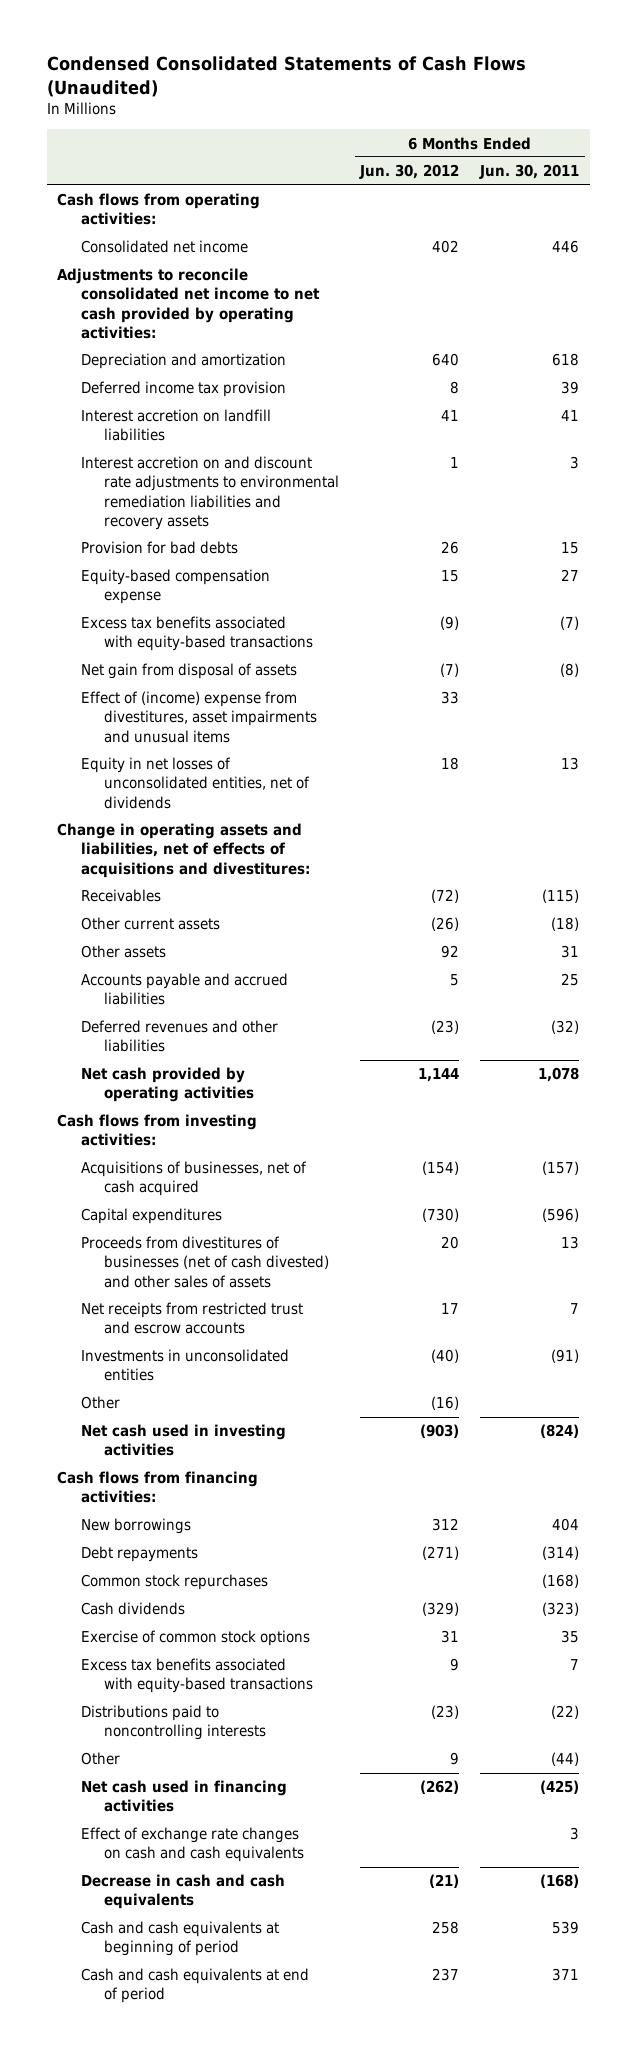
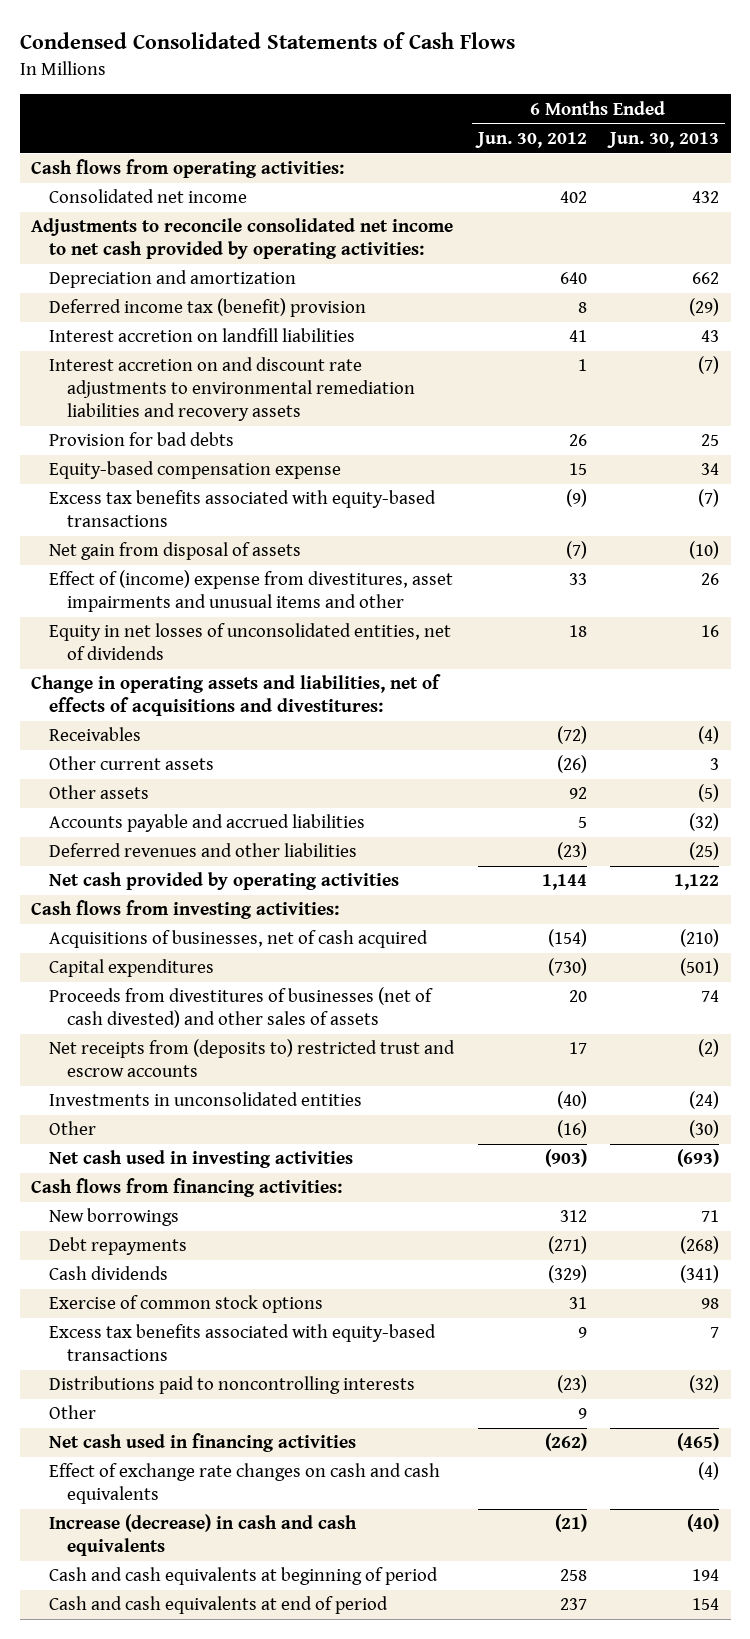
- Condensed Consolidated Statements of Cash Flows (Unaudited)
+ Condensed Consolidated Statements of Cash Flows
- | 6 Months Ended Jun. 30, 2012 | 6 Months Ended Jun. 30, 2011
+ | 6 Months Ended Jun. 30, 2012 | 6 Months Ended Jun. 30, 2013
- Deferred income tax provision | 8 | 39
+ Deferred income tax (benefit) provision | 8 | (29)
- Effect of (income) expense from divestitures, asset impairments and unusual items | 33 |
+ Effect of (income) expense from divestitures, asset impairments and unusual items and other | 33 | 26
- Net receipts from restricted trust and escrow accounts | 17 | 7
+ Net receipts from (deposits to) restricted trust and escrow accounts | 17 | (2)
- Common stock repurchases | | (168)
- Decrease in cash and cash equivalents | (21) | (168)
+ Increase (decrease) in cash and cash equivalents | (21) | (40)

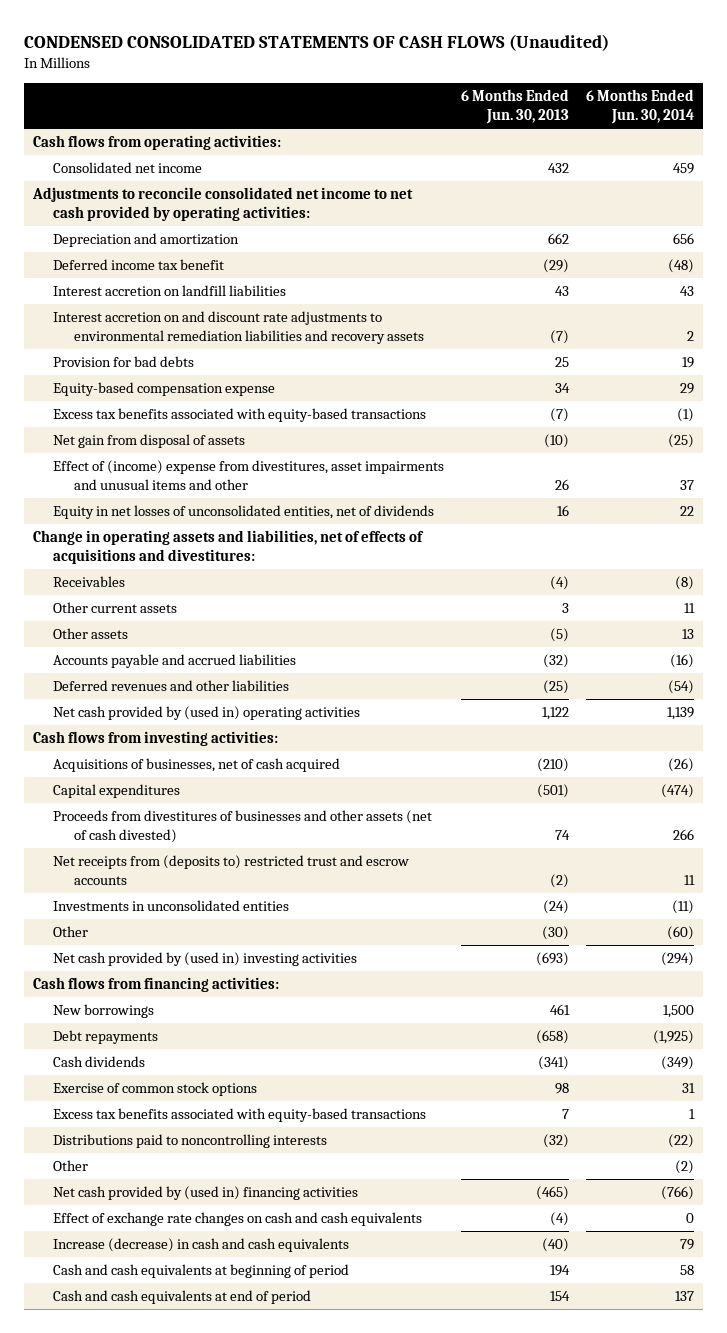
- Condensed Consolidated Statements of Cash Flows
+ CONDENSED CONSOLIDATED STATEMENTS OF CASH FLOWS (Unaudited)
- | 6 Months Ended Jun. 30, 2012 | 6 Months Ended Jun. 30, 2013
+ | 6 Months Ended Jun. 30, 2013 | 6 Months Ended Jun. 30, 2014
- Deferred income tax (benefit) provision | 8 | (29)
+ Deferred income tax benefit | (29) | (48)
- Net cash provided by operating activities | 1,144 | 1,122
+ Net cash provided by (used in) operating activities | 1,122 | 1,139
- Proceeds from divestitures of businesses (net of cash divested) and other sales of assets | 20 | 74
+ Proceeds from divestitures of businesses and other assets (net of cash divested) | 74 | 266
- Net cash used in investing activities | (903) | (693)
+ Net cash provided by (used in) investing activities | (693) | (294)
- New borrowings | 312 | 71
- Debt repayments | (271) | (268)
+ New borrowings | 461 | 1,500
+ Debt repayments | (658) | (1,925)
- Net cash used in financing activities | (262) | (465)
+ Net cash provided by (used in) financing activities | (465) | (766)

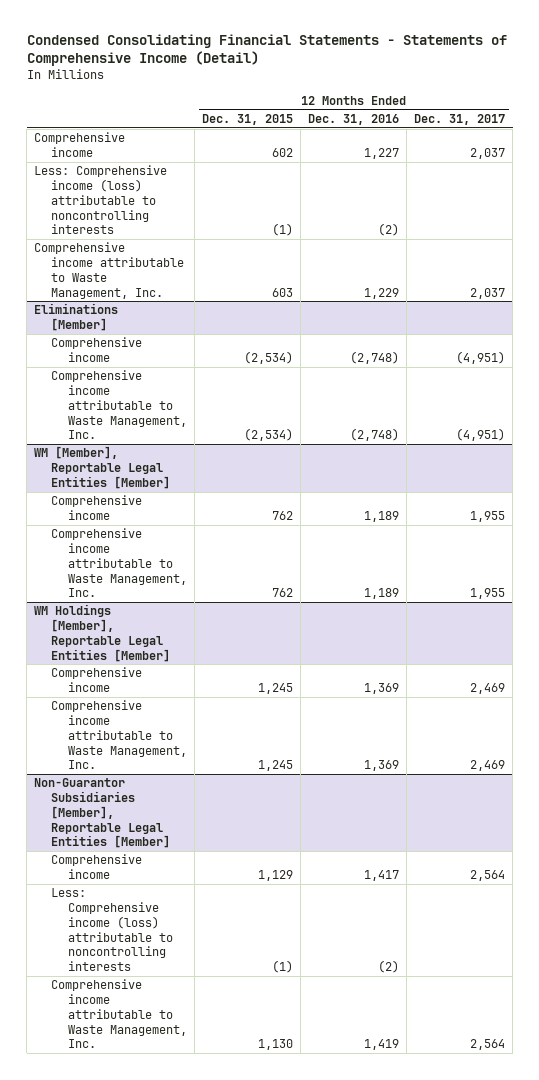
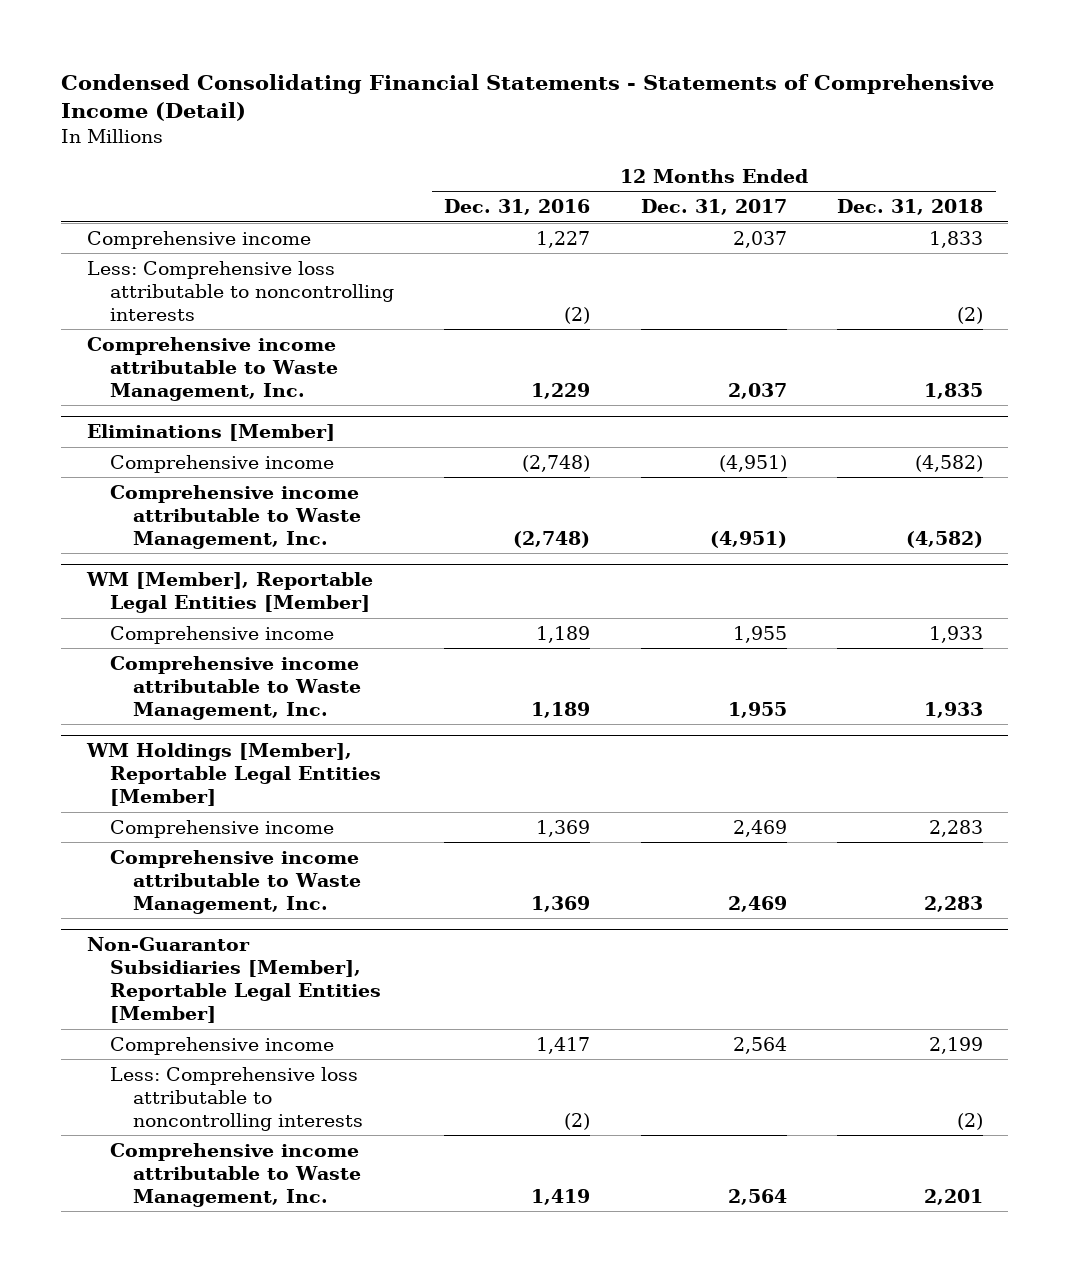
- | 12 Months Ended Dec. 31, 2015 | 12 Months Ended Dec. 31, 2016 | 12 Months Ended Dec. 31, 2017
+ | 12 Months Ended Dec. 31, 2016 | 12 Months Ended Dec. 31, 2017 | 12 Months Ended Dec. 31, 2018
- Less: Comprehensive income (loss) attributable to noncontrolling interests | (1) | (2) |
+ Less: Comprehensive loss attributable to noncontrolling interests | (2) | | (2)
@ Non-Guarantor Subsidiaries [Member], Reportable Legal Entities [Member]
- Less: Comprehensive income (loss) attributable to noncontrolling interests | (1) | (2) |
+ Less: Comprehensive loss attributable to noncontrolling interests | (2) | | (2)

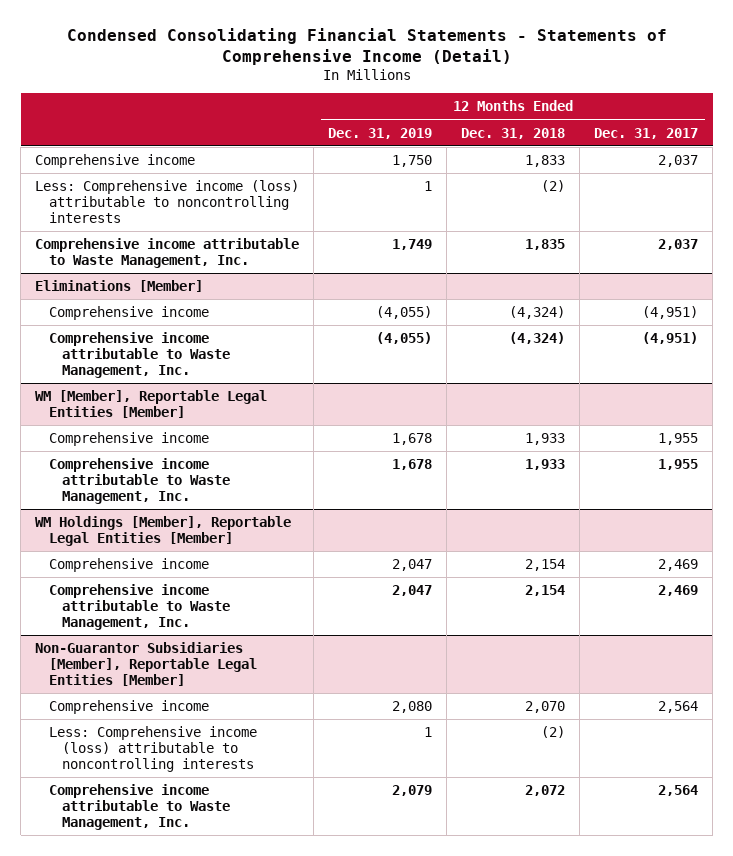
- | 12 Months Ended Dec. 31, 2016 | 12 Months Ended Dec. 31, 2017 | 12 Months Ended Dec. 31, 2018
+ | 12 Months Ended Dec. 31, 2019 | 12 Months Ended Dec. 31, 2018 | 12 Months Ended Dec. 31, 2017
- Less: Comprehensive loss attributable to noncontrolling interests | (2) | | (2)
+ Less: Comprehensive income (loss) attributable to noncontrolling interests | 1 | (2) |
@ Eliminations [Member]
- Comprehensive income | (2,748) | (4,951) | (4,582)
- Comprehensive income attributable to Waste Management, Inc. | (2,748) | (4,951) | (4,582)
+ Comprehensive income | (4,055) | (4,324) | (4,951)
+ Comprehensive income attributable to Waste Management, Inc. | (4,055) | (4,324) | (4,951)
@ WM Holdings [Member], Reportable Legal Entities [Member]
- Comprehensive income | 1,369 | 2,469 | 2,283
- Comprehensive income attributable to Waste Management, Inc. | 1,369 | 2,469 | 2,283
+ Comprehensive income | 2,047 | 2,154 | 2,469
+ Comprehensive income attributable to Waste Management, Inc. | 2,047 | 2,154 | 2,469
@ Non-Guarantor Subsidiaries [Member], Reportable Legal Entities [Member]
- Comprehensive income | 1,417 | 2,564 | 2,199
- Less: Comprehensive loss attributable to noncontrolling interests | (2) | | (2)
- Comprehensive income attributable to Waste Management, Inc. | 1,419 | 2,564 | 2,201
+ Comprehensive income | 2,080 | 2,070 | 2,564
+ Less: Comprehensive income (loss) attributable to noncontrolling interests | 1 | (2) |
+ Comprehensive income attributable to Waste Management, Inc. | 2,079 | 2,072 | 2,564

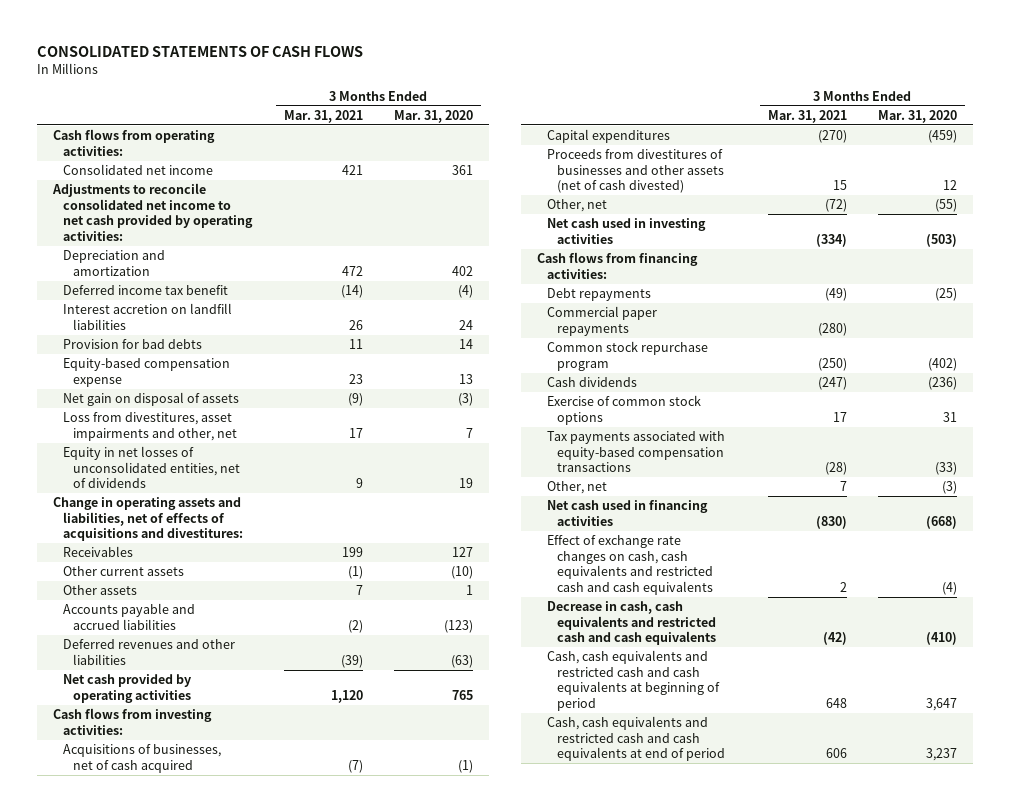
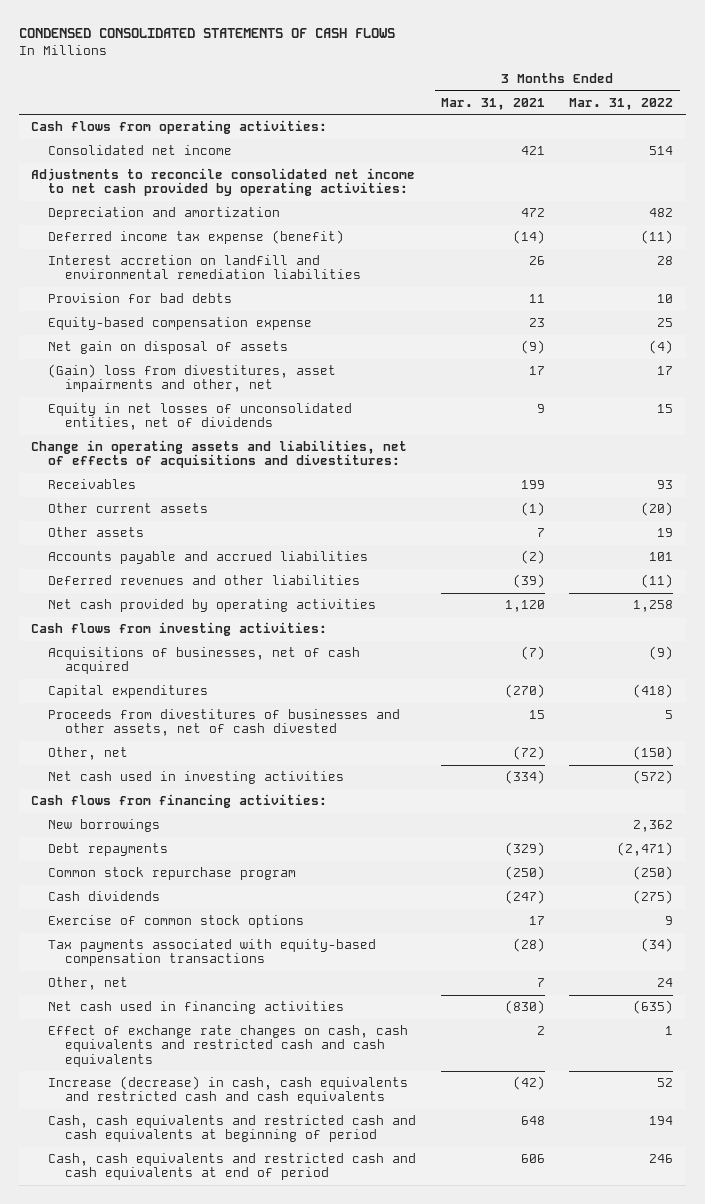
- CONSOLIDATED STATEMENTS OF CASH FLOWS
+ CONDENSED CONSOLIDATED STATEMENTS OF CASH FLOWS
- | 3 Months Ended Mar. 31, 2021 | 3 Months Ended Mar. 31, 2020
+ | 3 Months Ended Mar. 31, 2021 | 3 Months Ended Mar. 31, 2022
- Deferred income tax benefit | (14) | (4)
- Interest accretion on landfill liabilities | 26 | 24
+ Deferred income tax expense (benefit) | (14) | (11)
+ Interest accretion on landfill and environmental remediation liabilities | 26 | 28
- Loss from divestitures, asset impairments and other, net | 17 | 7
+ (Gain) loss from divestitures, asset impairments and other, net | 17 | 17
- Proceeds from divestitures of businesses and other assets (net of cash divested) | 15 | 12
+ Proceeds from divestitures of businesses and other assets, net of cash divested | 15 | 5
- Debt repayments | (49) | (25)
- Commercial paper repayments | (280) |
+ New borrowings | | 2,362
+ Debt repayments | (329) | (2,471)
- Decrease in cash, cash equivalents and restricted cash and cash equivalents | (42) | (410)
+ Increase (decrease) in cash, cash equivalents and restricted cash and cash equivalents | (42) | 52

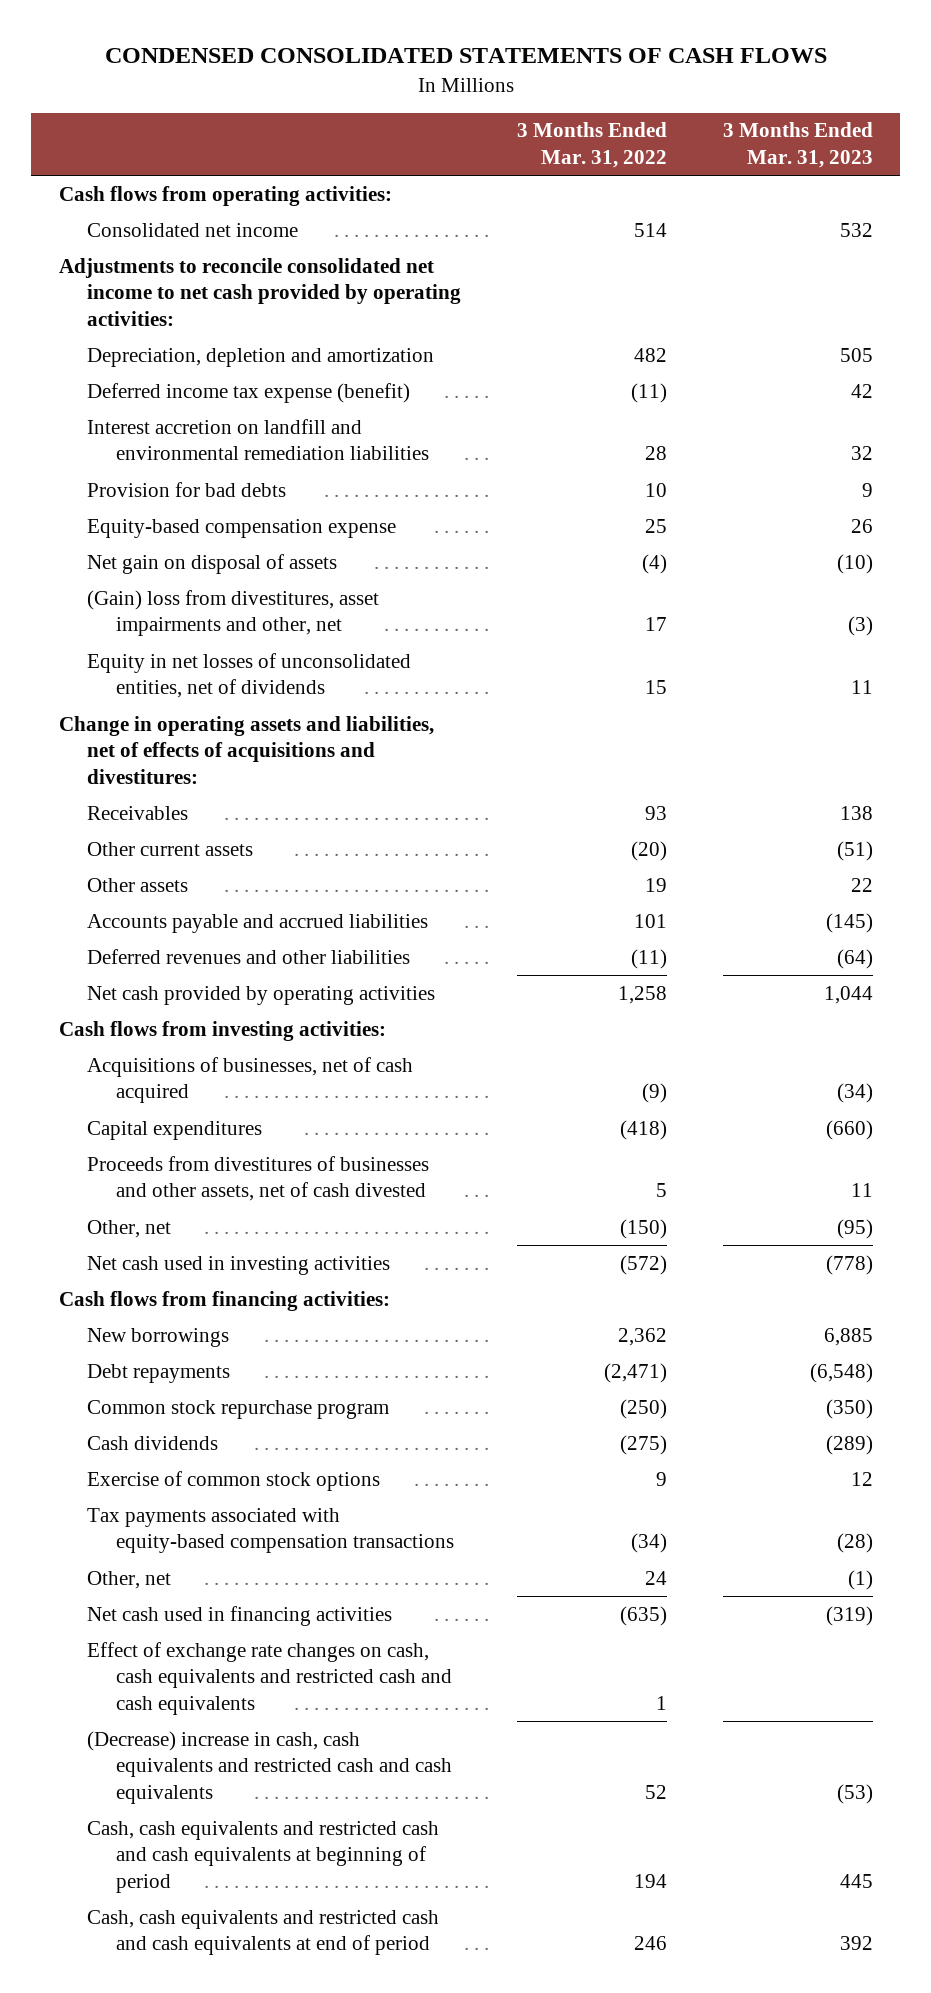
- | 3 Months Ended Mar. 31, 2021 | 3 Months Ended Mar. 31, 2022
+ | 3 Months Ended Mar. 31, 2022 | 3 Months Ended Mar. 31, 2023
- Depreciation and amortization | 472 | 482
+ Depreciation, depletion and amortization | 482 | 505
- Increase (decrease) in cash, cash equivalents and restricted cash and cash equivalents | (42) | 52
+ (Decrease) increase in cash, cash equivalents and restricted cash and cash equivalents | 52 | (53)

